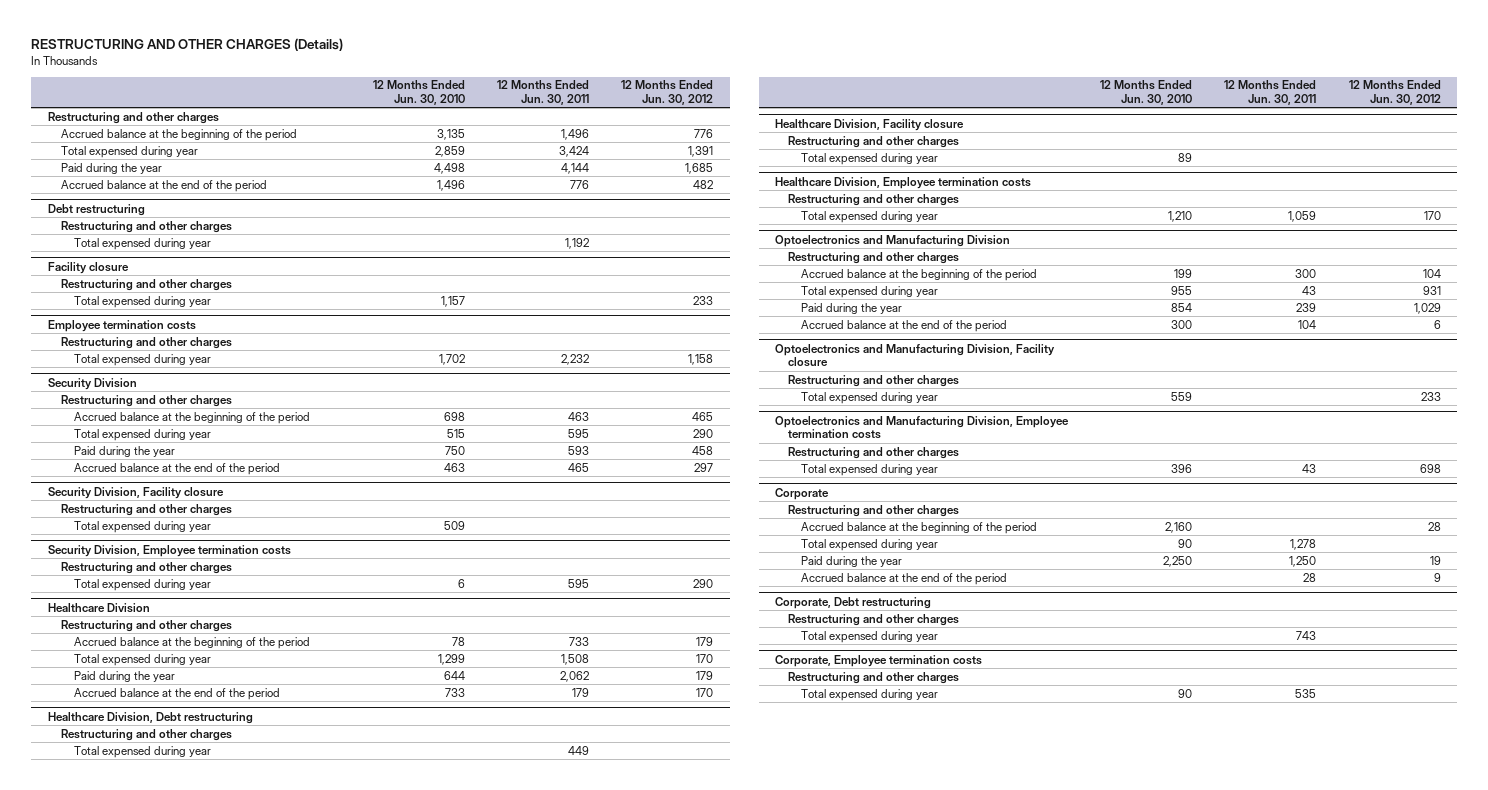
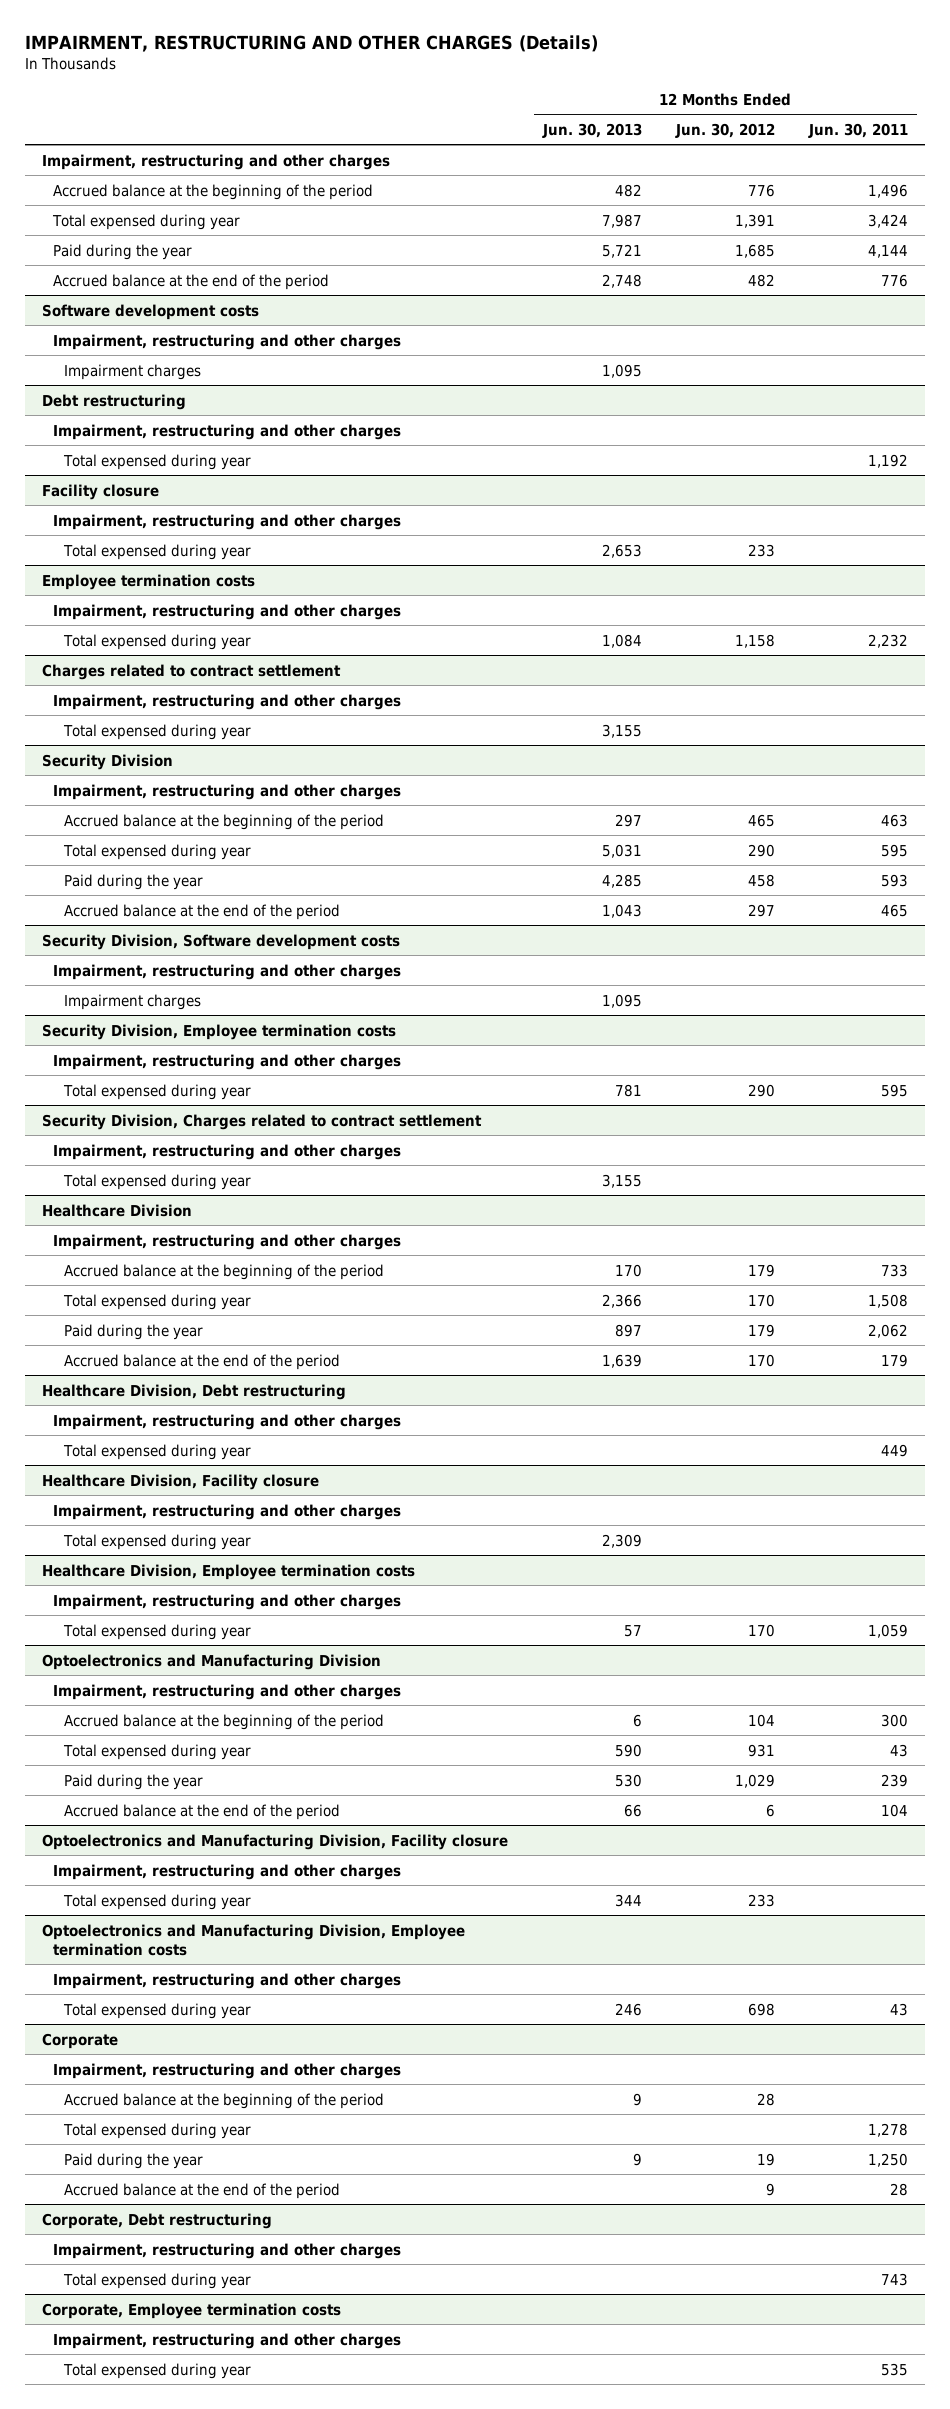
- RESTRUCTURING AND OTHER CHARGES (Details)
+ IMPAIRMENT, RESTRUCTURING AND OTHER CHARGES (Details)
- | 12 Months Ended Jun. 30, 2010 | 12 Months Ended Jun. 30, 2011 | 12 Months Ended Jun. 30, 2012
+ | 12 Months Ended Jun. 30, 2013 | 12 Months Ended Jun. 30, 2012 | 12 Months Ended Jun. 30, 2011
- Restructuring and other charges
+ Impairment, restructuring and other charges
+ Software development costs
+ Impairment, restructuring and other charges
+ Impairment charges | 1,095 | |
@ Debt restructuring
- Restructuring and other charges
+ Impairment, restructuring and other charges
@ Facility closure
- Restructuring and other charges
+ Impairment, restructuring and other charges
@ Employee termination costs
- Restructuring and other charges
+ Impairment, restructuring and other charges
+ Charges related to contract settlement
+ Impairment, restructuring and other charges
+ Total expensed during year | 3,155 | |
@ Security Division
- Restructuring and other charges
+ Impairment, restructuring and other charges
- Security Division, Facility closure
- Restructuring and other charges
- Total expensed during year | 509 | |
+ Security Division, Software development costs
+ Impairment, restructuring and other charges
+ Impairment charges | 1,095 | |
@ Security Division, Employee termination costs
- Restructuring and other charges
+ Impairment, restructuring and other charges
+ Security Division, Charges related to contract settlement
+ Impairment, restructuring and other charges
+ Total expensed during year | 3,155 | |
@ Healthcare Division
- Restructuring and other charges
+ Impairment, restructuring and other charges
@ Healthcare Division, Debt restructuring
- Restructuring and other charges
+ Impairment, restructuring and other charges
@ Healthcare Division, Facility closure
- Restructuring and other charges
+ Impairment, restructuring and other charges
@ Healthcare Division, Employee termination costs
- Restructuring and other charges
+ Impairment, restructuring and other charges
@ Optoelectronics and Manufacturing Division
- Restructuring and other charges
+ Impairment, restructuring and other charges
@ Optoelectronics and Manufacturing Division, Facility closure
- Restructuring and other charges
+ Impairment, restructuring and other charges
@ Optoelectronics and Manufacturing Division, Employee termination costs
- Restructuring and other charges
+ Impairment, restructuring and other charges
@ Corporate
- Restructuring and other charges
+ Impairment, restructuring and other charges
@ Corporate, Debt restructuring
- Restructuring and other charges
+ Impairment, restructuring and other charges
@ Corporate, Employee termination costs
- Restructuring and other charges
+ Impairment, restructuring and other charges

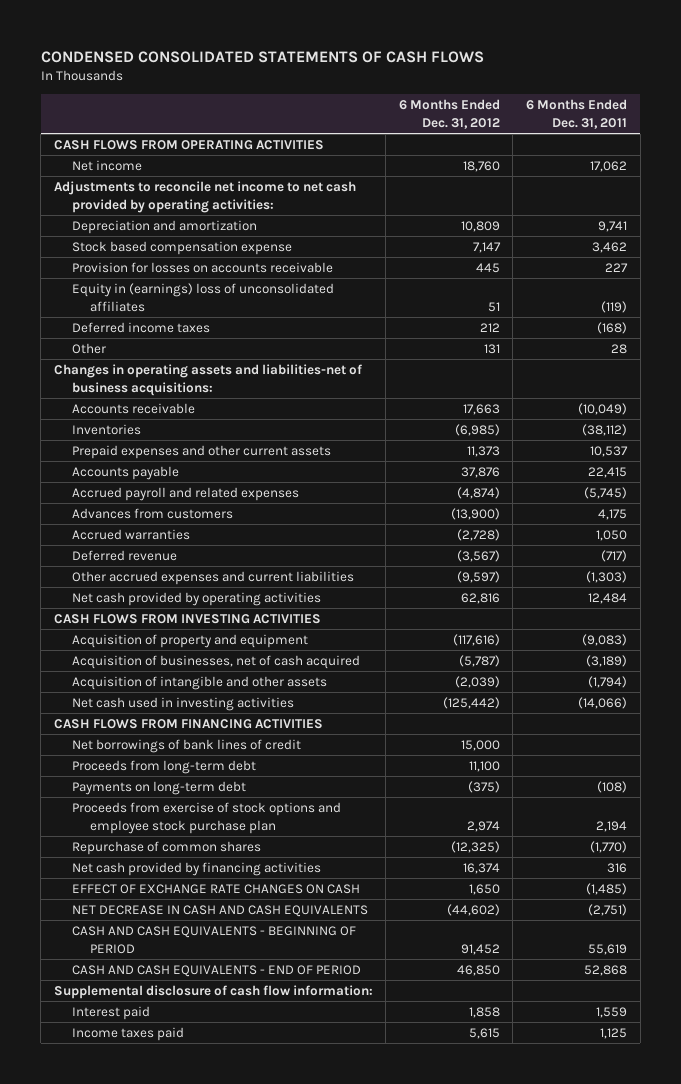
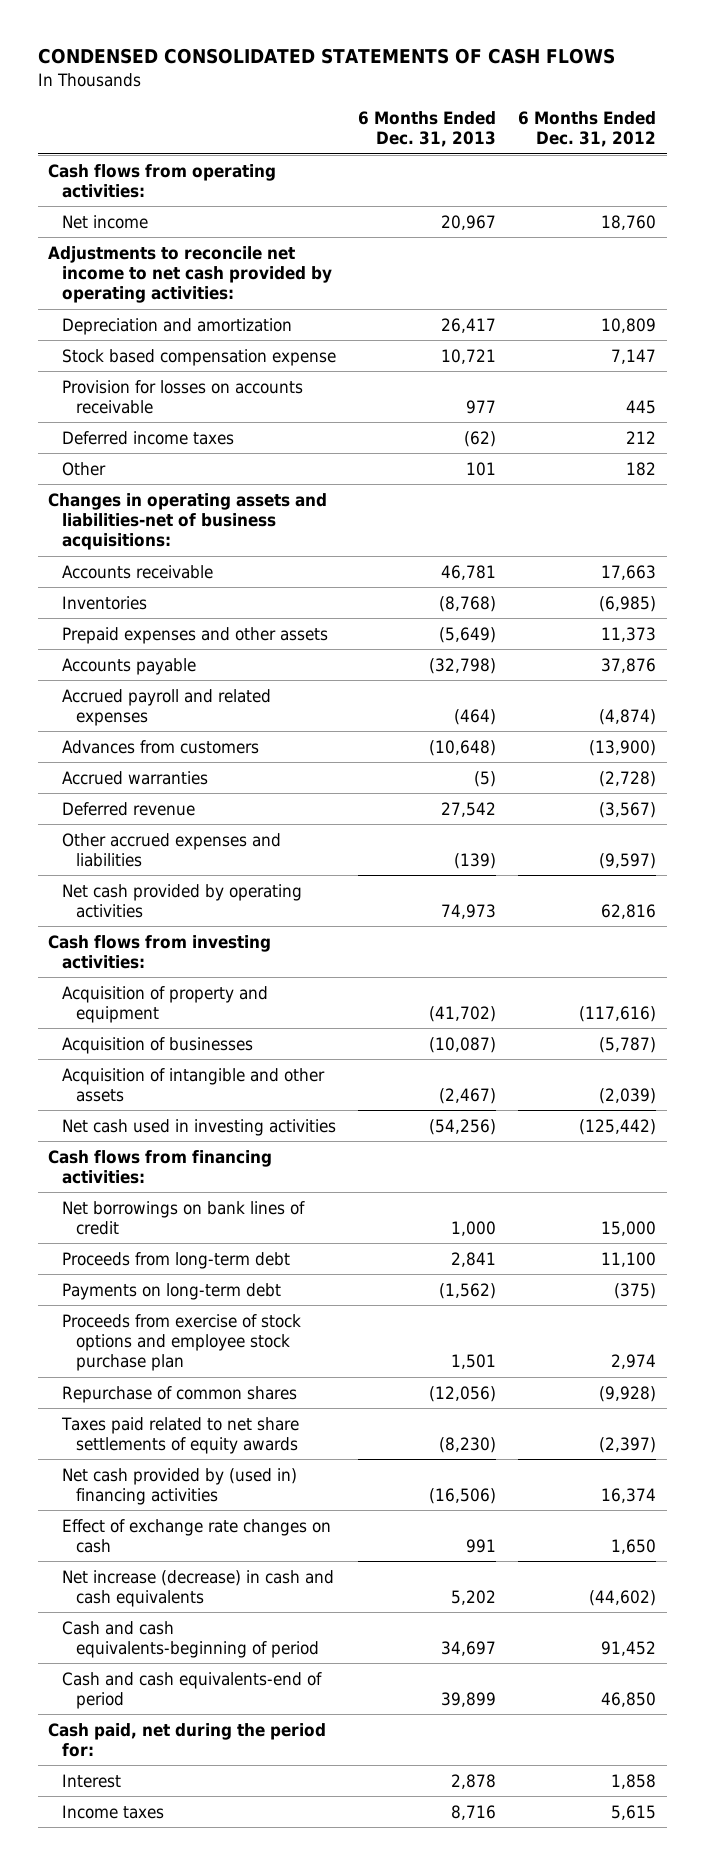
- | 6 Months Ended Dec. 31, 2012 | 6 Months Ended Dec. 31, 2011
+ | 6 Months Ended Dec. 31, 2013 | 6 Months Ended Dec. 31, 2012
- CASH FLOWS FROM OPERATING ACTIVITIES
+ Cash flows from operating activities:
- Equity in (earnings) loss of unconsolidated affiliates | 51 | (119)
- Other | 131 | 28
+ Other | 101 | 182
- Prepaid expenses and other current assets | 11,373 | 10,537
+ Prepaid expenses and other assets | (5,649) | 11,373
- Other accrued expenses and current liabilities | (9,597) | (1,303)
+ Other accrued expenses and liabilities | (139) | (9,597)
- CASH FLOWS FROM INVESTING ACTIVITIES
+ Cash flows from investing activities:
- Acquisition of businesses, net of cash acquired | (5,787) | (3,189)
+ Acquisition of businesses | (10,087) | (5,787)
- CASH FLOWS FROM FINANCING ACTIVITIES
- Net borrowings of bank lines of credit | 15,000 |
+ Cash flows from financing activities:
+ Net borrowings on bank lines of credit | 1,000 | 15,000
- Repurchase of common shares | (12,325) | (1,770)
- Net cash provided by financing activities | 16,374 | 316
- EFFECT OF EXCHANGE RATE CHANGES ON CASH | 1,650 | (1,485)
- NET DECREASE IN CASH AND CASH EQUIVALENTS | (44,602) | (2,751)
- CASH AND CASH EQUIVALENTS - BEGINNING OF PERIOD | 91,452 | 55,619
- CASH AND CASH EQUIVALENTS - END OF PERIOD | 46,850 | 52,868
- Supplemental disclosure of cash flow information:
- Interest paid | 1,858 | 1,559
- Income taxes paid | 5,615 | 1,125
+ Repurchase of common shares | (12,056) | (9,928)
+ Taxes paid related to net share settlements of equity awards | (8,230) | (2,397)
+ Net cash provided by (used in) financing activities | (16,506) | 16,374
+ Effect of exchange rate changes on cash | 991 | 1,650
+ Net increase (decrease) in cash and cash equivalents | 5,202 | (44,602)
+ Cash and cash equivalents-beginning of period | 34,697 | 91,452
+ Cash and cash equivalents-end of period | 39,899 | 46,850
+ Cash paid, net during the period for:
+ Interest | 2,878 | 1,858
+ Income taxes | 8,716 | 5,615

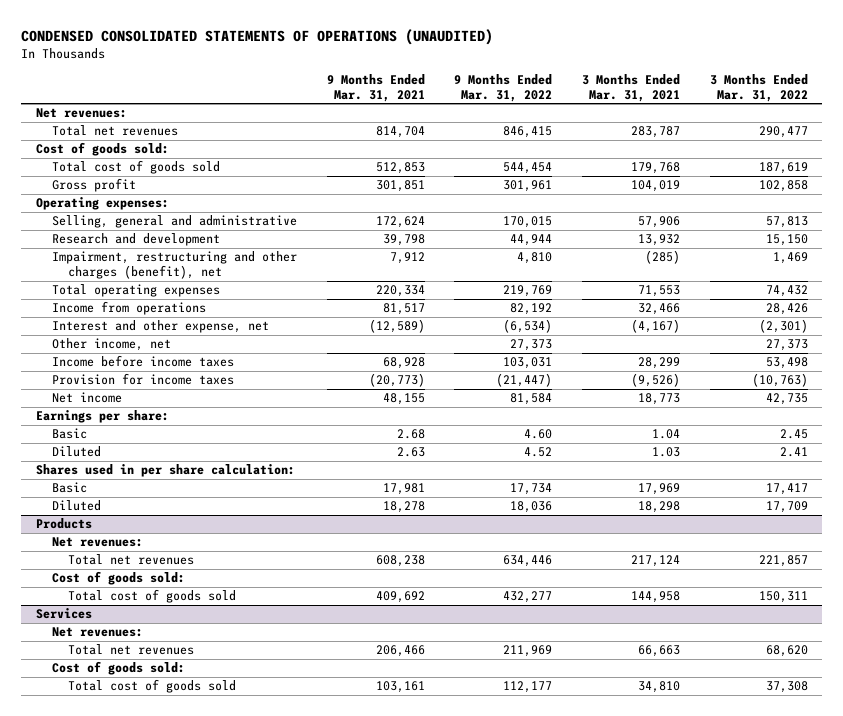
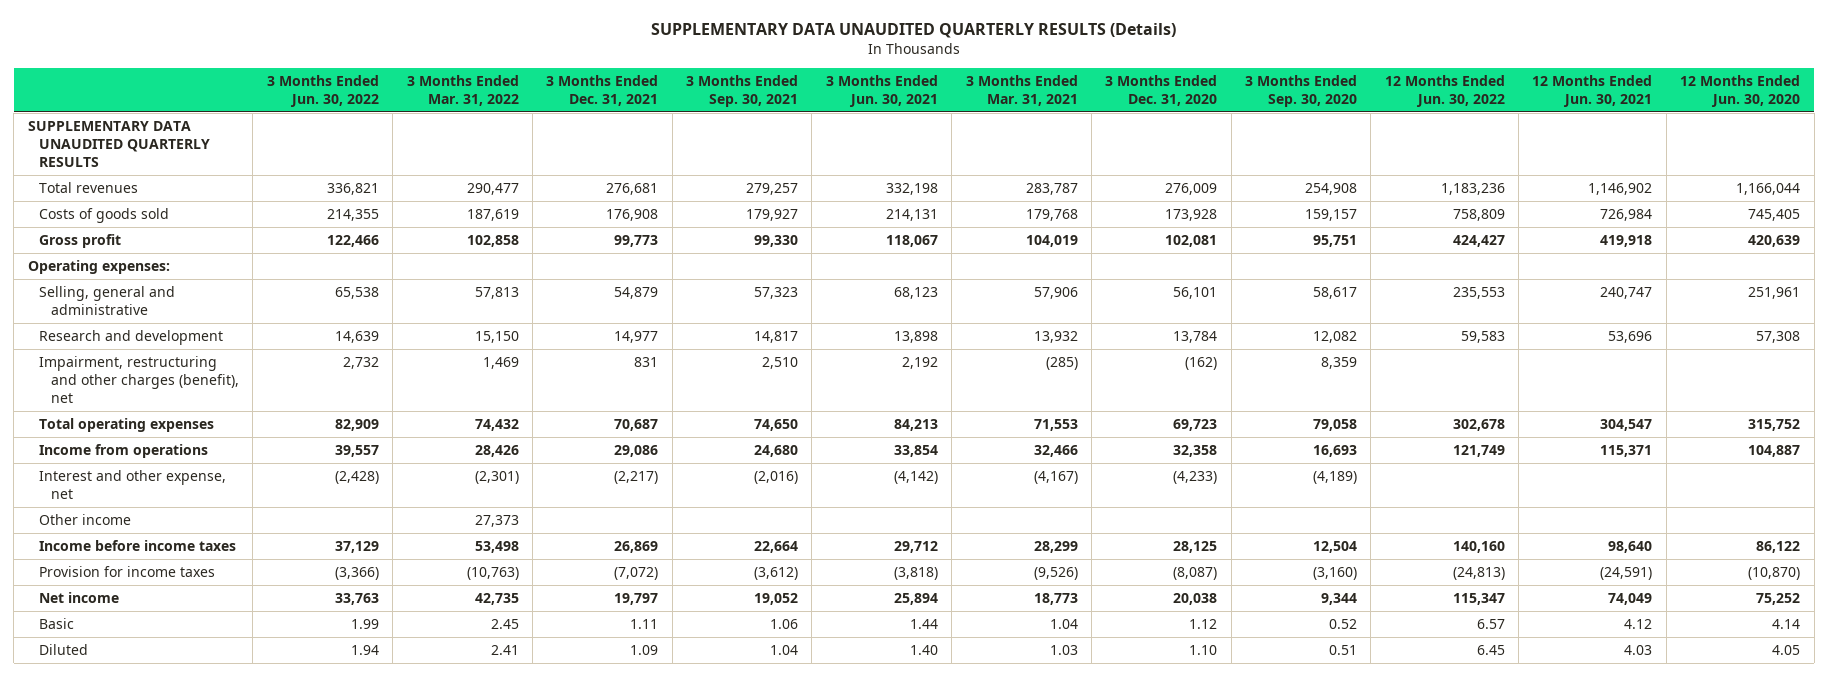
- CONDENSED CONSOLIDATED STATEMENTS OF OPERATIONS (UNAUDITED)
+ SUPPLEMENTARY DATA UNAUDITED QUARTERLY RESULTS (Details)
- | 9 Months Ended Mar. 31, 2021 | 9 Months Ended Mar. 31, 2022 | 3 Months Ended Mar. 31, 2021 | 3 Months Ended Mar. 31, 2022
+ | 3 Months Ended Jun. 30, 2022 | 3 Months Ended Mar. 31, 2022 | 3 Months Ended Dec. 31, 2021 | 3 Months Ended Sep. 30, 2021 | 3 Months Ended Jun. 30, 2021 | 3 Months Ended Mar. 31, 2021 | 3 Months Ended Dec. 31, 2020 | 3 Months Ended Sep. 30, 2020 | 12 Months Ended Jun. 30, 2022 | 12 Months Ended Jun. 30, 2021 | 12 Months Ended Jun. 30, 2020
- Net revenues:
- Total net revenues | 814,704 | 846,415 | 283,787 | 290,477
- Cost of goods sold:
- Total cost of goods sold | 512,853 | 544,454 | 179,768 | 187,619
+ SUPPLEMENTARY DATA UNAUDITED QUARTERLY RESULTS
+ Total revenues | 336,821 | 290,477 | 276,681 | 279,257 | 332,198 | 283,787 | 276,009 | 254,908 | 1,183,236 | 1,146,902 | 1,166,044
+ Costs of goods sold | 214,355 | 187,619 | 176,908 | 179,927 | 214,131 | 179,768 | 173,928 | 159,157 | 758,809 | 726,984 | 745,405
- Other income, net | | 27,373 | | 27,373
+ Other income | | 27,373 | | | | | | | | |
- Earnings per share:
- Shares used in per share calculation:
- Basic | 17,981 | 17,734 | 17,969 | 17,417
- Diluted | 18,278 | 18,036 | 18,298 | 17,709
- Products
- Net revenues:
- Total net revenues | 608,238 | 634,446 | 217,124 | 221,857
- Cost of goods sold:
- Total cost of goods sold | 409,692 | 432,277 | 144,958 | 150,311
- Services
- Net revenues:
- Total net revenues | 206,466 | 211,969 | 66,663 | 68,620
- Cost of goods sold:
- Total cost of goods sold | 103,161 | 112,177 | 34,810 | 37,308

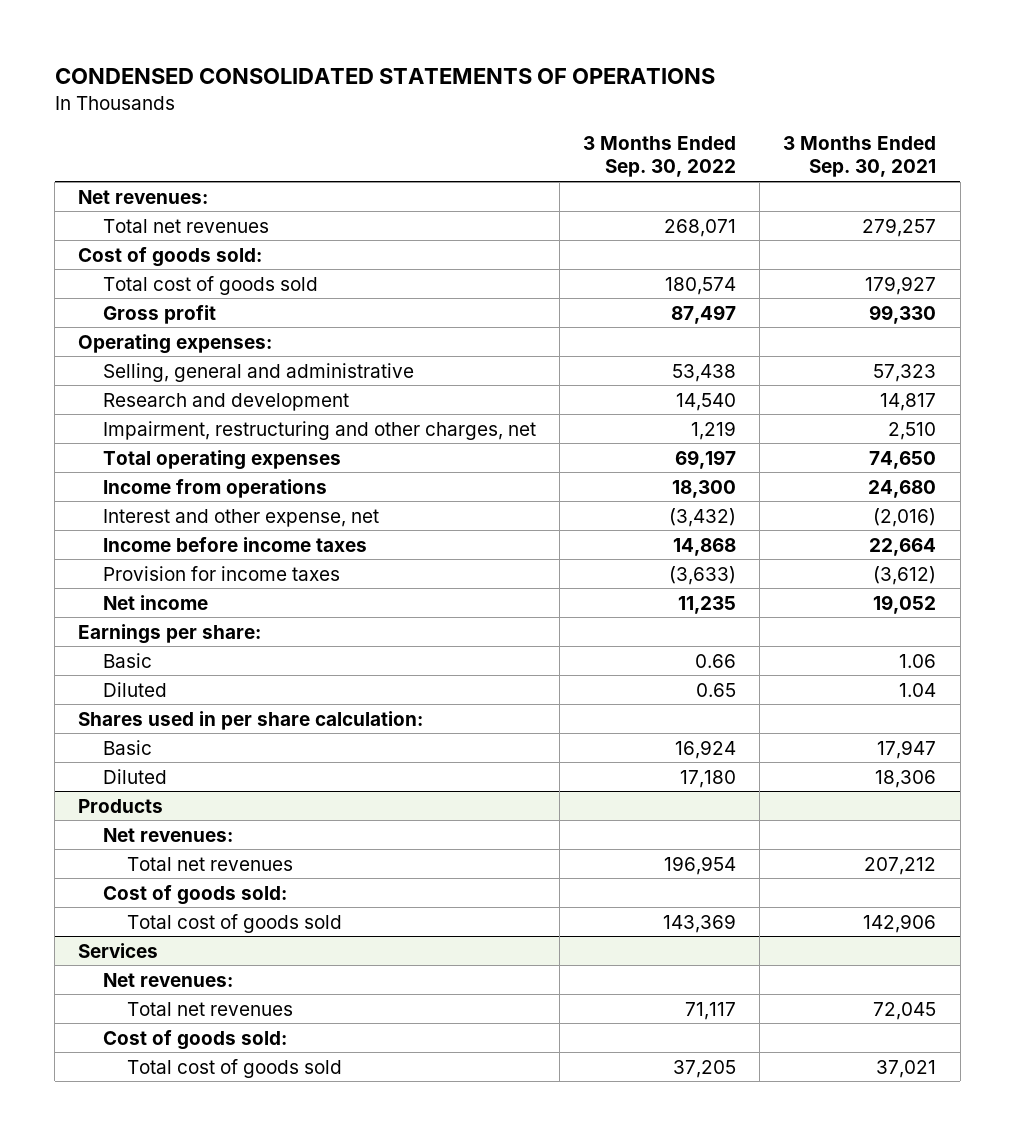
- SUPPLEMENTARY DATA UNAUDITED QUARTERLY RESULTS (Details)
+ CONDENSED CONSOLIDATED STATEMENTS OF OPERATIONS
- | 3 Months Ended Jun. 30, 2022 | 3 Months Ended Mar. 31, 2022 | 3 Months Ended Dec. 31, 2021 | 3 Months Ended Sep. 30, 2021 | 3 Months Ended Jun. 30, 2021 | 3 Months Ended Mar. 31, 2021 | 3 Months Ended Dec. 31, 2020 | 3 Months Ended Sep. 30, 2020 | 12 Months Ended Jun. 30, 2022 | 12 Months Ended Jun. 30, 2021 | 12 Months Ended Jun. 30, 2020
+ | 3 Months Ended Sep. 30, 2022 | 3 Months Ended Sep. 30, 2021
- SUPPLEMENTARY DATA UNAUDITED QUARTERLY RESULTS
- Total revenues | 336,821 | 290,477 | 276,681 | 279,257 | 332,198 | 283,787 | 276,009 | 254,908 | 1,183,236 | 1,146,902 | 1,166,044
- Costs of goods sold | 214,355 | 187,619 | 176,908 | 179,927 | 214,131 | 179,768 | 173,928 | 159,157 | 758,809 | 726,984 | 745,405
+ Net revenues:
+ Total net revenues | 268,071 | 279,257
+ Cost of goods sold:
+ Total cost of goods sold | 180,574 | 179,927
- Impairment, restructuring and other charges (benefit), net | 2,732 | 1,469 | 831 | 2,510 | 2,192 | (285) | (162) | 8,359 | | |
+ Impairment, restructuring and other charges, net | 1,219 | 2,510
- Other income | | 27,373 | | | | | | | | |
+ Earnings per share:
+ Shares used in per share calculation:
+ Basic | 16,924 | 17,947
+ Diluted | 17,180 | 18,306
+ Products
+ Net revenues:
+ Total net revenues | 196,954 | 207,212
+ Cost of goods sold:
+ Total cost of goods sold | 143,369 | 142,906
+ Services
+ Net revenues:
+ Total net revenues | 71,117 | 72,045
+ Cost of goods sold:
+ Total cost of goods sold | 37,205 | 37,021

